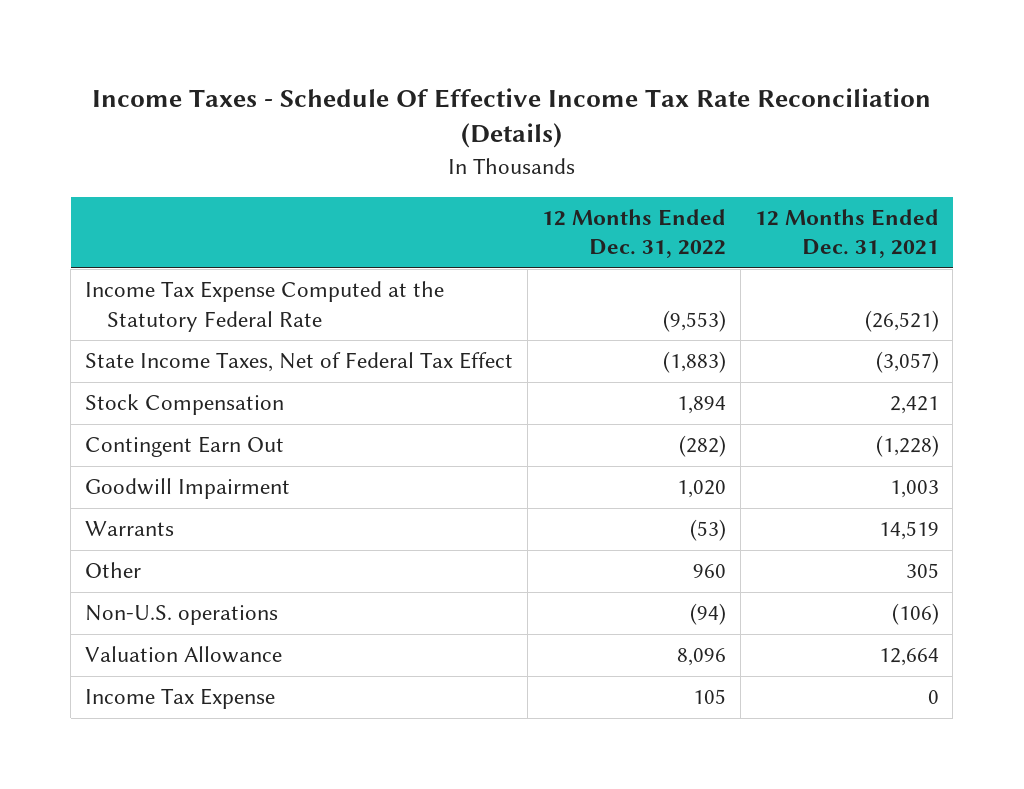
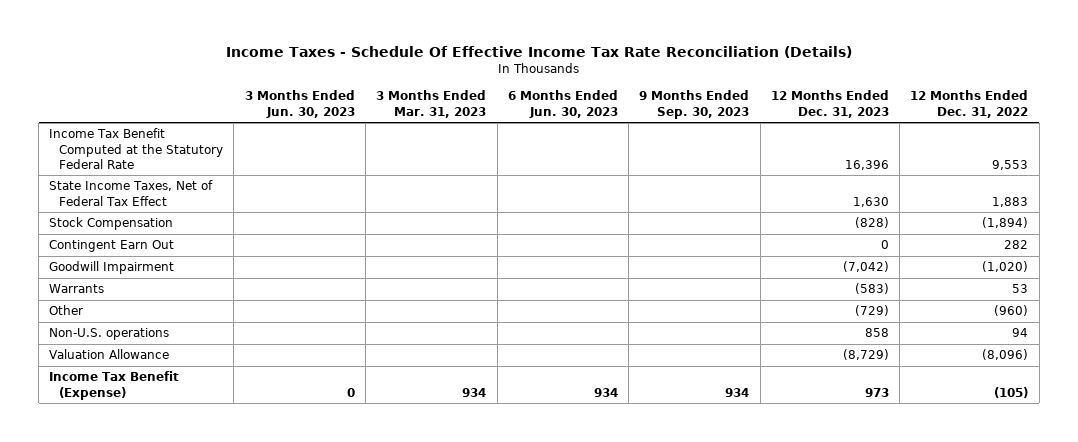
- | 12 Months Ended Dec. 31, 2022 | 12 Months Ended Dec. 31, 2021
+ | 3 Months Ended Jun. 30, 2023 | 3 Months Ended Mar. 31, 2023 | 6 Months Ended Jun. 30, 2023 | 9 Months Ended Sep. 30, 2023 | 12 Months Ended Dec. 31, 2023 | 12 Months Ended Dec. 31, 2022
- Income Tax Expense Computed at the Statutory Federal Rate | (9,553) | (26,521)
- State Income Taxes, Net of Federal Tax Effect | (1,883) | (3,057)
- Stock Compensation | 1,894 | 2,421
- Contingent Earn Out | (282) | (1,228)
- Goodwill Impairment | 1,020 | 1,003
- Warrants | (53) | 14,519
- Other | 960 | 305
- Non-U.S. operations | (94) | (106)
- Valuation Allowance | 8,096 | 12,664
- Income Tax Expense | 105 | 0
+ Income Tax Benefit Computed at the Statutory Federal Rate | | | | | 16,396 | 9,553
+ State Income Taxes, Net of Federal Tax Effect | | | | | 1,630 | 1,883
+ Stock Compensation | | | | | (828) | (1,894)
+ Contingent Earn Out | | | | | 0 | 282
+ Goodwill Impairment | | | | | (7,042) | (1,020)
+ Warrants | | | | | (583) | 53
+ Other | | | | | (729) | (960)
+ Non-U.S. operations | | | | | 858 | 94
+ Valuation Allowance | | | | | (8,729) | (8,096)
+ Income Tax Benefit (Expense) | 0 | 934 | 934 | 934 | 973 | (105)

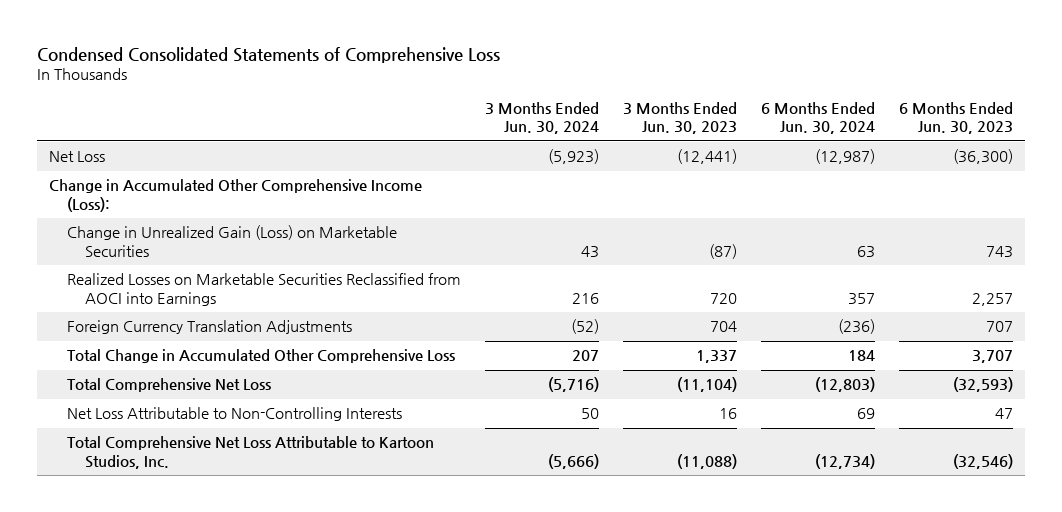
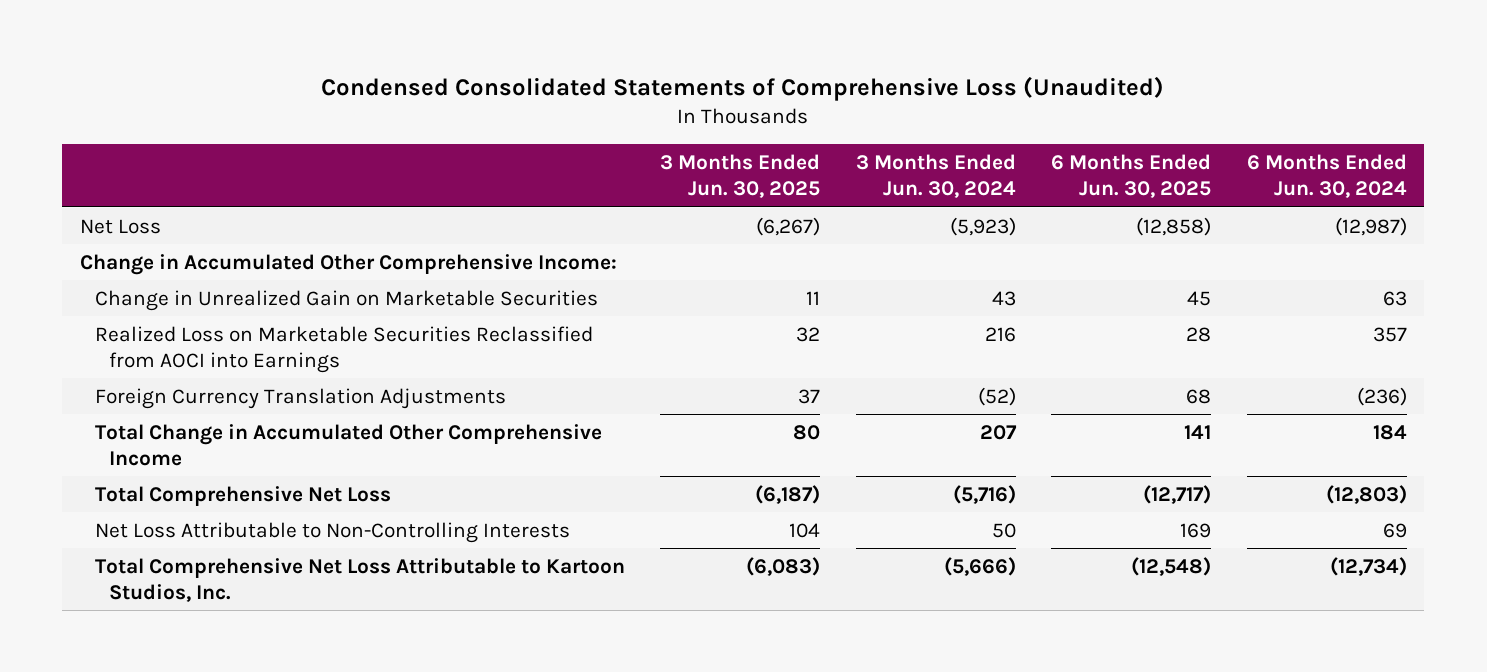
- Condensed Consolidated Statements of Comprehensive Loss
+ Condensed Consolidated Statements of Comprehensive Loss (Unaudited)
- | 3 Months Ended Jun. 30, 2024 | 3 Months Ended Jun. 30, 2023 | 6 Months Ended Jun. 30, 2024 | 6 Months Ended Jun. 30, 2023
+ | 3 Months Ended Jun. 30, 2025 | 3 Months Ended Jun. 30, 2024 | 6 Months Ended Jun. 30, 2025 | 6 Months Ended Jun. 30, 2024
- Change in Accumulated Other Comprehensive Income (Loss):
- Change in Unrealized Gain (Loss) on Marketable Securities | 43 | (87) | 63 | 743
- Realized Losses on Marketable Securities Reclassified from AOCI into Earnings | 216 | 720 | 357 | 2,257
+ Change in Accumulated Other Comprehensive Income:
+ Change in Unrealized Gain on Marketable Securities | 11 | 43 | 45 | 63
+ Realized Loss on Marketable Securities Reclassified from AOCI into Earnings | 32 | 216 | 28 | 357
- Total Change in Accumulated Other Comprehensive Loss | 207 | 1,337 | 184 | 3,707
+ Total Change in Accumulated Other Comprehensive Income | 80 | 207 | 141 | 184

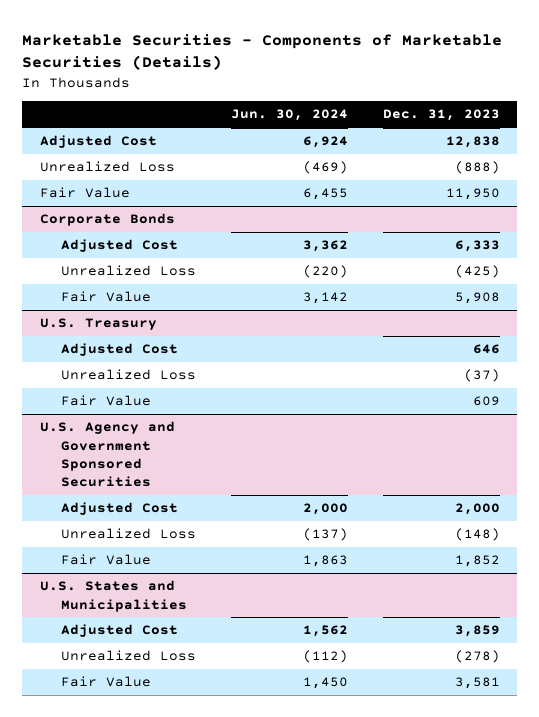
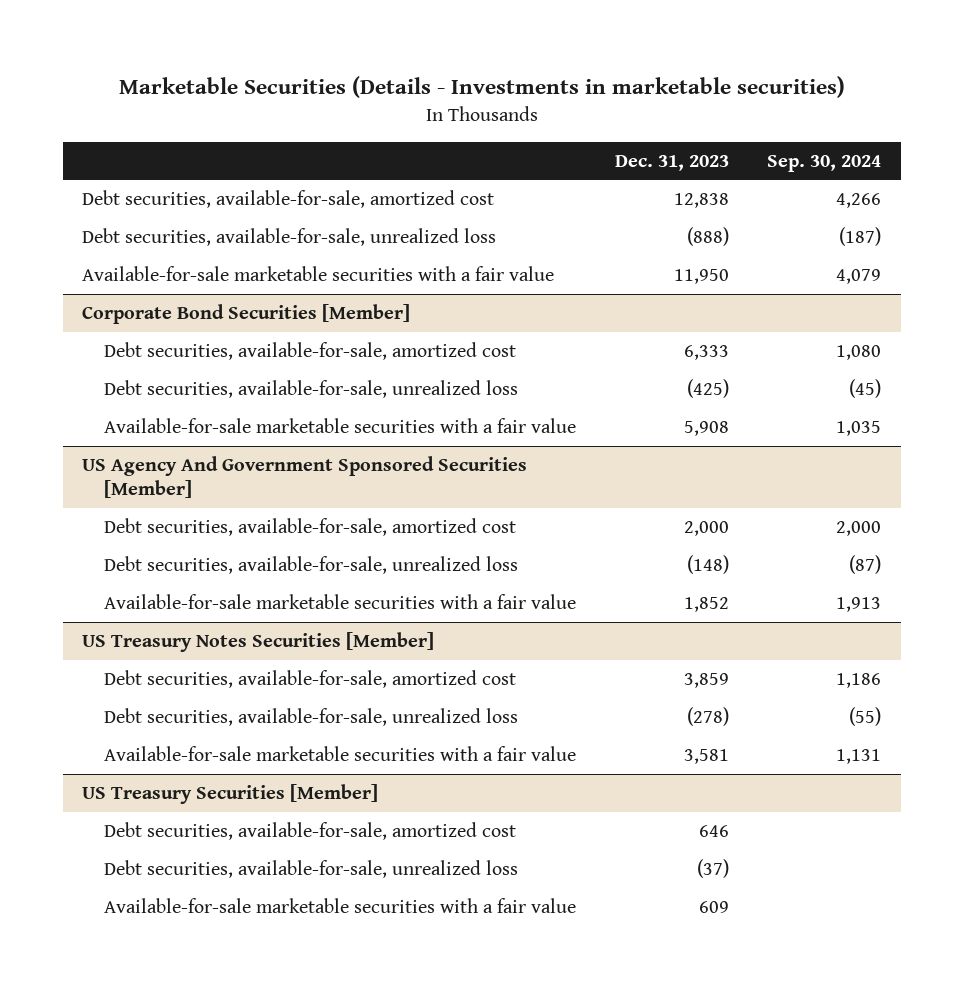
- Marketable Securities - Components of Marketable Securities (Details)
+ Marketable Securities (Details - Investments in marketable securities)
- | Jun. 30, 2024 | Dec. 31, 2023
+ | Dec. 31, 2023 | Sep. 30, 2024
- Adjusted Cost | 6,924 | 12,838
- Unrealized Loss | (469) | (888)
- Fair Value | 6,455 | 11,950
- Corporate Bonds
- Adjusted Cost | 3,362 | 6,333
- Unrealized Loss | (220) | (425)
- Fair Value | 3,142 | 5,908
- U.S. Treasury
- Adjusted Cost | | 646
- Unrealized Loss | | (37)
- Fair Value | | 609
- U.S. Agency and Government Sponsored Securities
- Adjusted Cost | 2,000 | 2,000
- Unrealized Loss | (137) | (148)
- Fair Value | 1,863 | 1,852
- U.S. States and Municipalities
- Adjusted Cost | 1,562 | 3,859
- Unrealized Loss | (112) | (278)
- Fair Value | 1,450 | 3,581
+ Debt securities, available-for-sale, amortized cost | 12,838 | 4,266
+ Debt securities, available-for-sale, unrealized loss | (888) | (187)
+ Available-for-sale marketable securities with a fair value | 11,950 | 4,079
+ Corporate Bond Securities [Member]
+ Debt securities, available-for-sale, amortized cost | 6,333 | 1,080
+ Debt securities, available-for-sale, unrealized loss | (425) | (45)
+ Available-for-sale marketable securities with a fair value | 5,908 | 1,035
+ US Agency And Government Sponsored Securities [Member]
+ Debt securities, available-for-sale, amortized cost | 2,000 | 2,000
+ Debt securities, available-for-sale, unrealized loss | (148) | (87)
+ Available-for-sale marketable securities with a fair value | 1,852 | 1,913
+ US Treasury Notes Securities [Member]
+ Debt securities, available-for-sale, amortized cost | 3,859 | 1,186
+ Debt securities, available-for-sale, unrealized loss | (278) | (55)
+ Available-for-sale marketable securities with a fair value | 3,581 | 1,131
+ US Treasury Securities [Member]
+ Debt securities, available-for-sale, amortized cost | 646 |
+ Debt securities, available-for-sale, unrealized loss | (37) |
+ Available-for-sale marketable securities with a fair value | 609 |

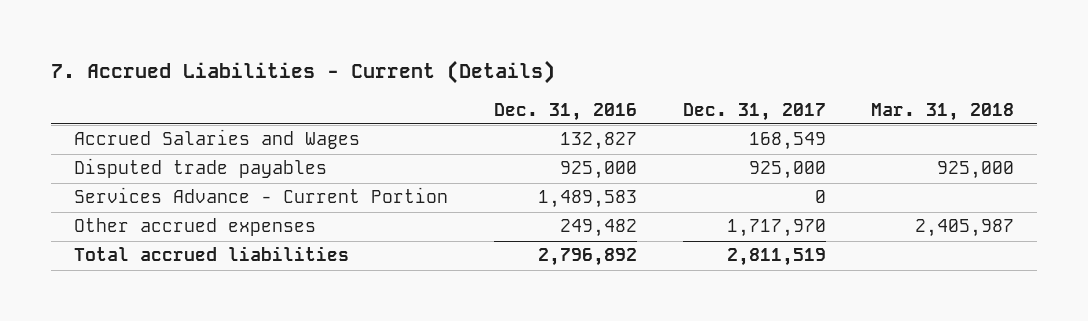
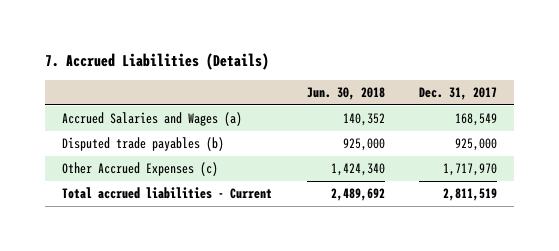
- 7. Accrued Liabilities - Current (Details)
+ 7. Accrued Liabilities (Details)
- | Dec. 31, 2016 | Dec. 31, 2017 | Mar. 31, 2018
+ | Jun. 30, 2018 | Dec. 31, 2017
- Accrued Salaries and Wages | 132,827 | 168,549 |
- Disputed trade payables | 925,000 | 925,000 | 925,000
- Services Advance - Current Portion | 1,489,583 | 0 |
- Other accrued expenses | 249,482 | 1,717,970 | 2,405,987
- Total accrued liabilities | 2,796,892 | 2,811,519 |
+ Accrued Salaries and Wages (a) | 140,352 | 168,549
+ Disputed trade payables (b) | 925,000 | 925,000
+ Other Accrued Expenses (c) | 1,424,340 | 1,717,970
+ Total accrued liabilities - Current | 2,489,692 | 2,811,519

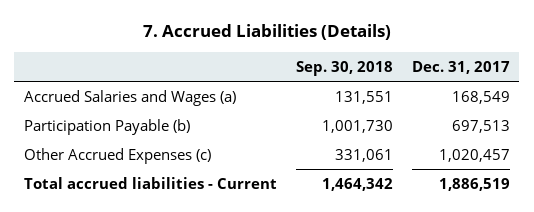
- | Jun. 30, 2018 | Dec. 31, 2017
+ | Sep. 30, 2018 | Dec. 31, 2017
- Disputed trade payables (b) | 925,000 | 925,000
- Other Accrued Expenses (c) | 1,424,340 | 1,717,970
- Total accrued liabilities - Current | 2,489,692 | 2,811,519
+ Participation Payable (b) | 1,001,730 | 697,513
+ Other Accrued Expenses (c) | 331,061 | 1,020,457
+ Total accrued liabilities - Current | 1,464,342 | 1,886,519

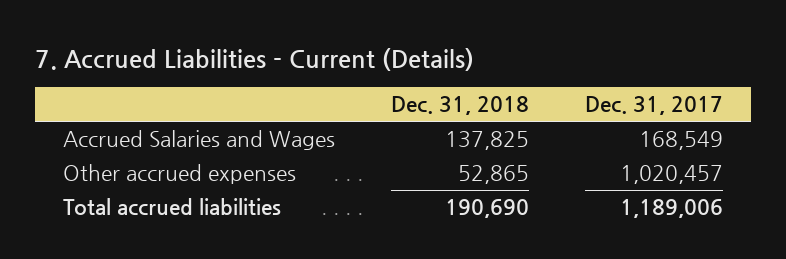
- 7. Accrued Liabilities (Details)
+ 7. Accrued Liabilities - Current (Details)
- | Sep. 30, 2018 | Dec. 31, 2017
+ | Dec. 31, 2018 | Dec. 31, 2017
- Accrued Salaries and Wages (a) | 131,551 | 168,549
- Participation Payable (b) | 1,001,730 | 697,513
- Other Accrued Expenses (c) | 331,061 | 1,020,457
- Total accrued liabilities - Current | 1,464,342 | 1,886,519
+ Accrued Salaries and Wages | 137,825 | 168,549
+ Other accrued expenses | 52,865 | 1,020,457
+ Total accrued liabilities | 190,690 | 1,189,006

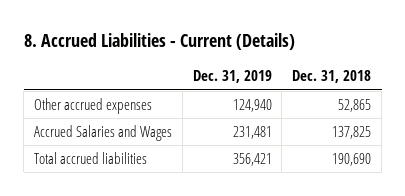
- 7. Accrued Liabilities - Current (Details)
+ 8. Accrued Liabilities - Current (Details)
- | Dec. 31, 2018 | Dec. 31, 2017
+ | Dec. 31, 2019 | Dec. 31, 2018
moved down: Accrued Salaries and Wages | 231,481 | 137,825

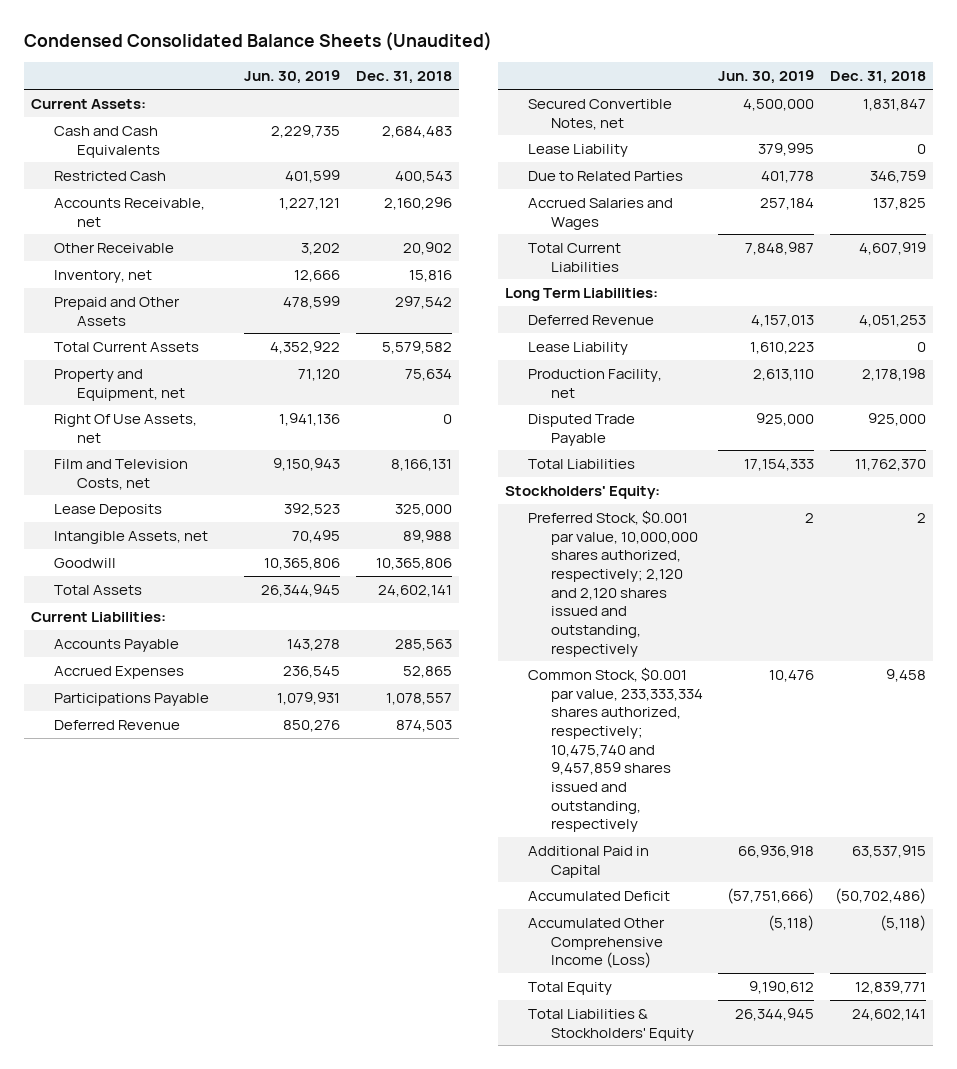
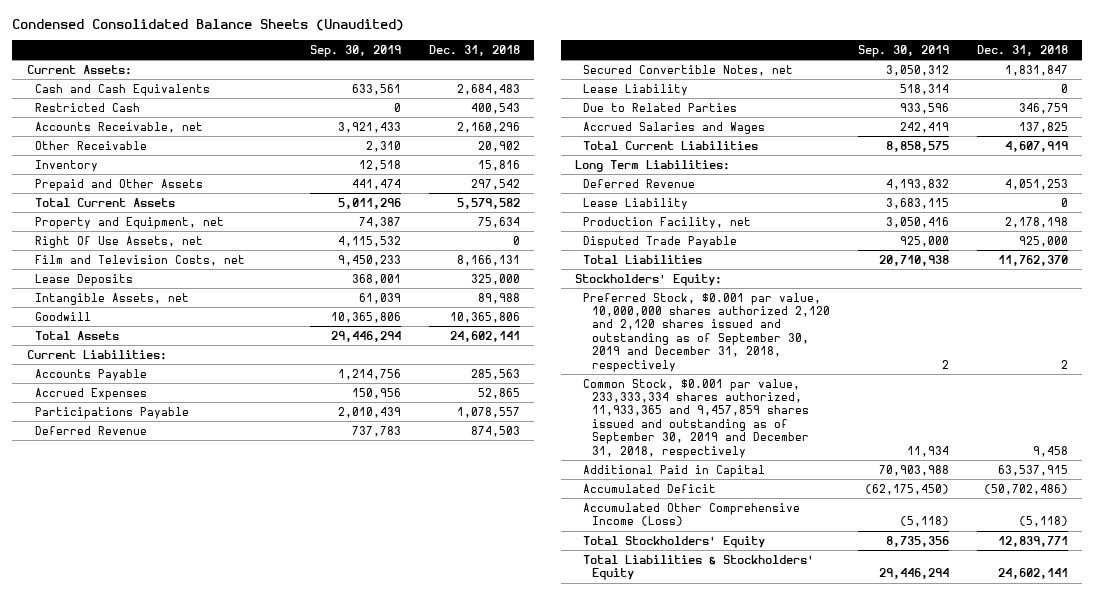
- | Jun. 30, 2019 | Dec. 31, 2018
+ | Sep. 30, 2019 | Dec. 31, 2018
- Inventory, net | 12,666 | 15,816
+ Inventory | 12,518 | 15,816
- Preferred Stock, $0.001 par value, 10,000,000 shares authorized, respectively; 2,120 and 2,120 shares issued and outstanding, respectively | 2 | 2
- Common Stock, $0.001 par value, 233,333,334 shares authorized, respectively; 10,475,740 and 9,457,859 shares issued and outstanding, respectively | 10,476 | 9,458
+ Preferred Stock, $0.001 par value, 10,000,000 shares authorized 2,120 and 2,120 shares issued and outstanding as of September 30, 2019 and December 31, 2018, respectively | 2 | 2
+ Common Stock, $0.001 par value, 233,333,334 shares authorized, 11,933,365 and 9,457,859 shares issued and outstanding as of September 30, 2019 and December 31, 2018, respectively | 11,934 | 9,458
- Total Equity | 9,190,612 | 12,839,771
+ Total Stockholders' Equity | 8,735,356 | 12,839,771

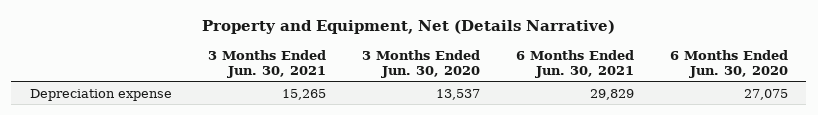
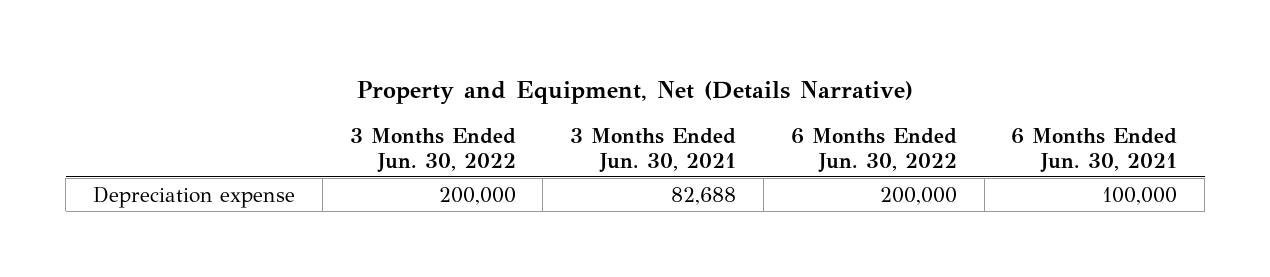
- | 3 Months Ended Jun. 30, 2021 | 3 Months Ended Jun. 30, 2020 | 6 Months Ended Jun. 30, 2021 | 6 Months Ended Jun. 30, 2020
+ | 3 Months Ended Jun. 30, 2022 | 3 Months Ended Jun. 30, 2021 | 6 Months Ended Jun. 30, 2022 | 6 Months Ended Jun. 30, 2021
- Depreciation expense | 15,265 | 13,537 | 29,829 | 27,075
+ Depreciation expense | 200,000 | 82,688 | 200,000 | 100,000

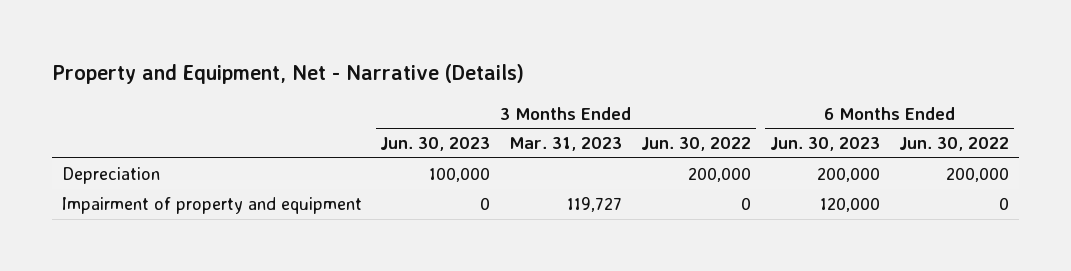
- Property and Equipment, Net (Details Narrative)
+ Property and Equipment, Net - Narrative (Details)
- | 3 Months Ended Jun. 30, 2022 | 3 Months Ended Jun. 30, 2021 | 6 Months Ended Jun. 30, 2022 | 6 Months Ended Jun. 30, 2021
+ | 3 Months Ended Jun. 30, 2023 | 3 Months Ended Mar. 31, 2023 | 3 Months Ended Jun. 30, 2022 | 6 Months Ended Jun. 30, 2023 | 6 Months Ended Jun. 30, 2022
- Depreciation expense | 200,000 | 82,688 | 200,000 | 100,000
+ Depreciation | 100,000 | | 200,000 | 200,000 | 200,000
+ Impairment of property and equipment | 0 | 119,727 | 0 | 120,000 | 0

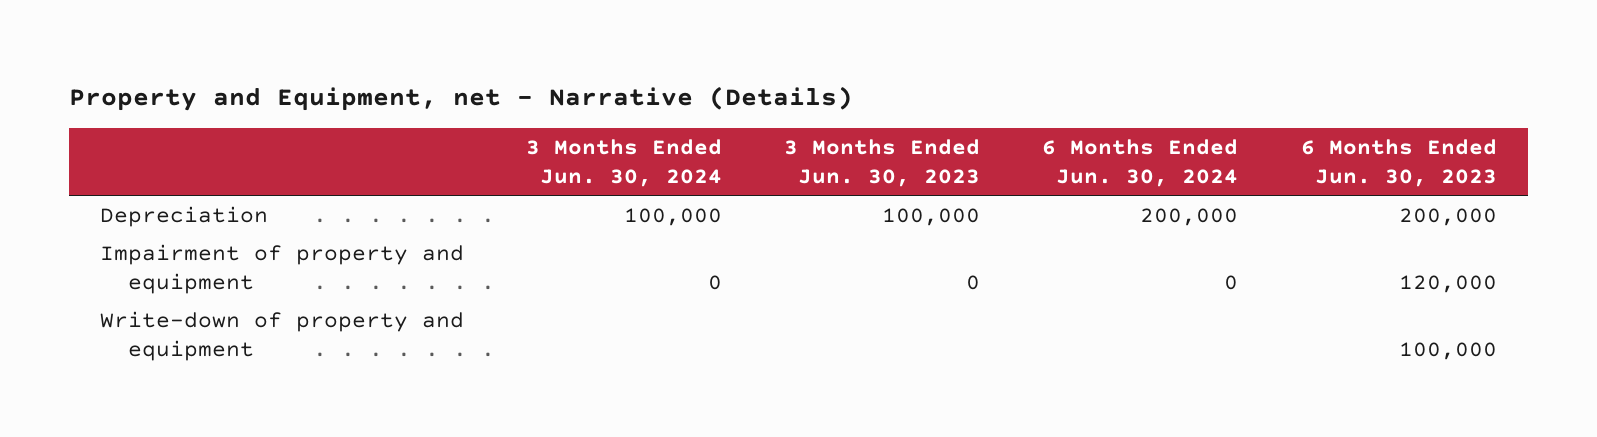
- Property and Equipment, Net - Narrative (Details)
+ Property and Equipment, net - Narrative (Details)
- | 3 Months Ended Jun. 30, 2023 | 3 Months Ended Mar. 31, 2023 | 3 Months Ended Jun. 30, 2022 | 6 Months Ended Jun. 30, 2023 | 6 Months Ended Jun. 30, 2022
+ | 3 Months Ended Jun. 30, 2024 | 3 Months Ended Jun. 30, 2023 | 6 Months Ended Jun. 30, 2024 | 6 Months Ended Jun. 30, 2023
+ Write-down of property and equipment | | | | 100,000

